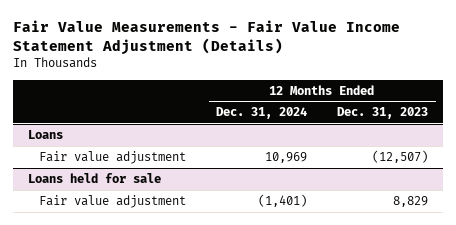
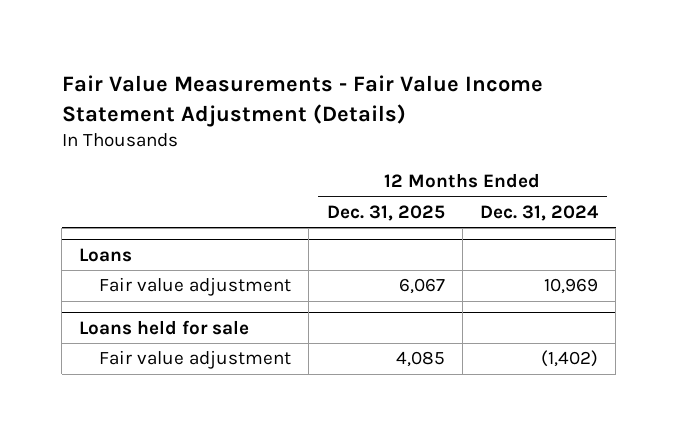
- | 12 Months Ended Dec. 31, 2024 | 12 Months Ended Dec. 31, 2023
+ | 12 Months Ended Dec. 31, 2025 | 12 Months Ended Dec. 31, 2024
@ Loans held for sale
- Fair value adjustment | (1,401) | 8,829
+ Fair value adjustment | 4,085 | (1,402)

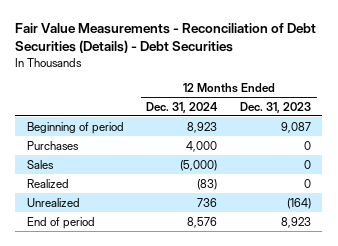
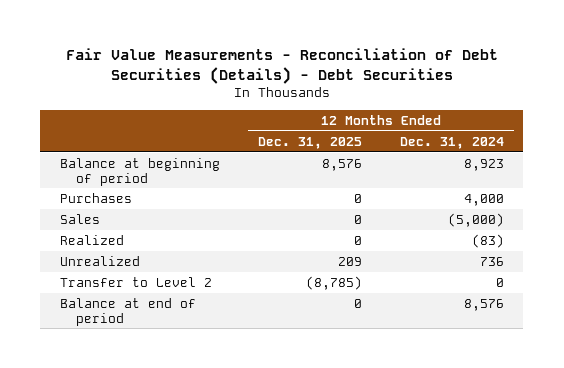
- | 12 Months Ended Dec. 31, 2024 | 12 Months Ended Dec. 31, 2023
+ | 12 Months Ended Dec. 31, 2025 | 12 Months Ended Dec. 31, 2024
- Beginning of period | 8,923 | 9,087
+ Balance at beginning of period | 8,576 | 8,923
- End of period | 8,576 | 8,923
+ Transfer to Level 2 | (8,785) | 0
+ Balance at end of period | 0 | 8,576

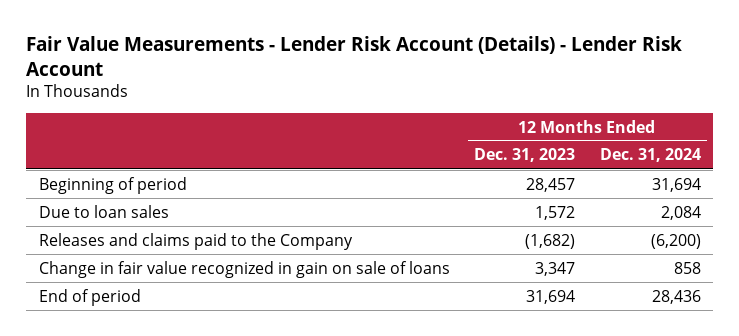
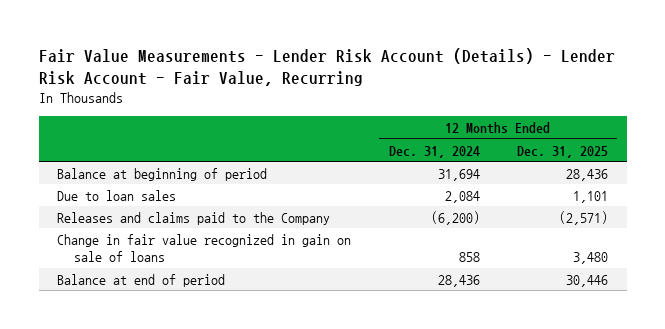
- Fair Value Measurements - Lender Risk Account (Details) - Lender Risk Account
+ Fair Value Measurements - Lender Risk Account (Details) - Lender Risk Account - Fair Value, Recurring
- | 12 Months Ended Dec. 31, 2023 | 12 Months Ended Dec. 31, 2024
+ | 12 Months Ended Dec. 31, 2024 | 12 Months Ended Dec. 31, 2025
- Beginning of period | 28,457 | 31,694
+ Balance at beginning of period | 31,694 | 28,436
- End of period | 31,694 | 28,436
+ Balance at end of period | 28,436 | 30,446

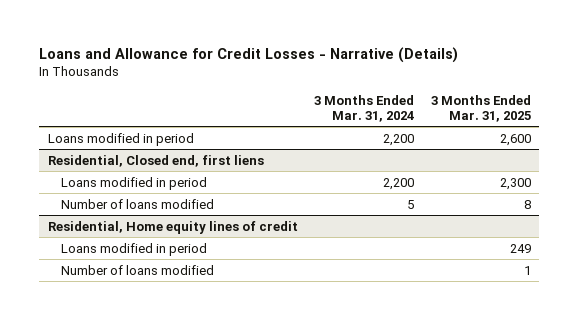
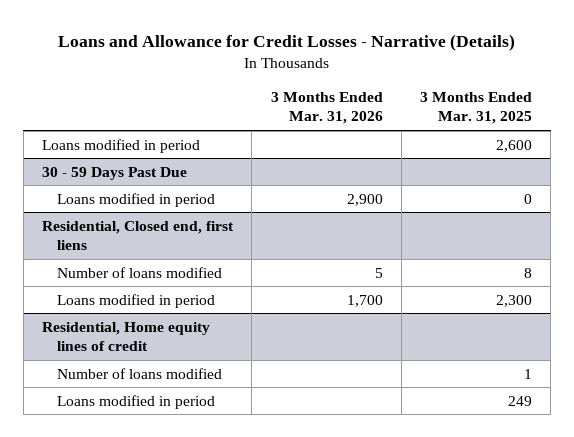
- | 3 Months Ended Mar. 31, 2024 | 3 Months Ended Mar. 31, 2025
+ | 3 Months Ended Mar. 31, 2026 | 3 Months Ended Mar. 31, 2025
+ 30 - 59 Days Past Due
+ Loans modified in period | 2,900 | 0
@ Residential, Closed end, first liens
moved down: Loans modified in period | 1,700 | 2,300
@ Residential, Home equity lines of credit
moved down: Loans modified in period | | 249

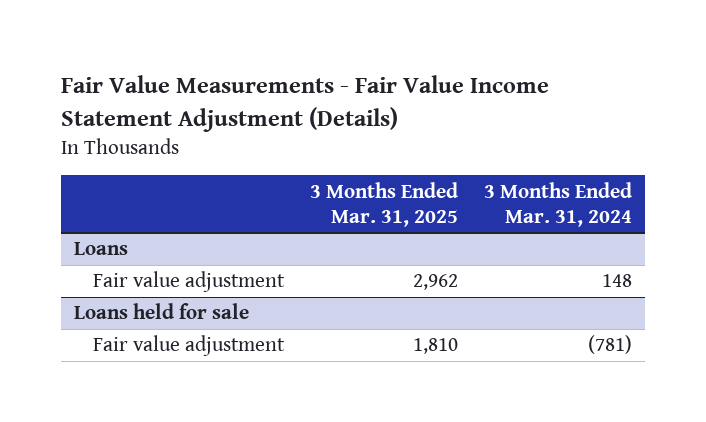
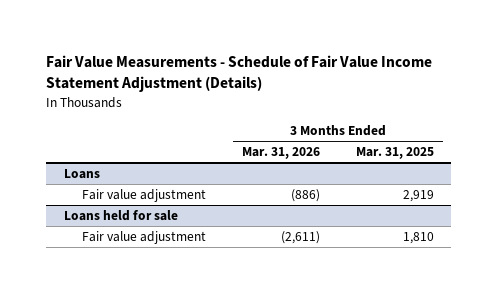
- Fair Value Measurements - Fair Value Income Statement Adjustment (Details)
+ Fair Value Measurements - Schedule of Fair Value Income Statement Adjustment (Details)
- | 3 Months Ended Mar. 31, 2025 | 3 Months Ended Mar. 31, 2024
+ | 3 Months Ended Mar. 31, 2026 | 3 Months Ended Mar. 31, 2025
@ Loans
- Fair value adjustment | 2,962 | 148
+ Fair value adjustment | (886) | 2,919

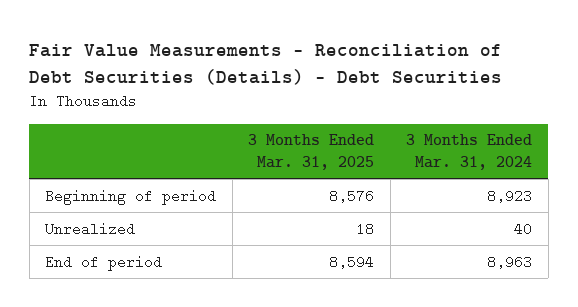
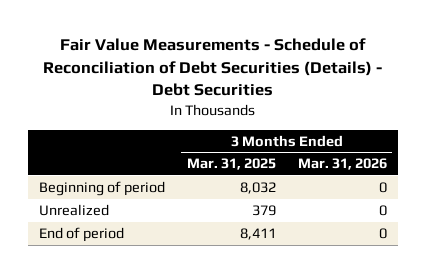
- Fair Value Measurements - Reconciliation of Debt Securities (Details) - Debt Securities
+ Fair Value Measurements - Schedule of Reconciliation of Debt Securities (Details) - Debt Securities
- | 3 Months Ended Mar. 31, 2025 | 3 Months Ended Mar. 31, 2024
+ | 3 Months Ended Mar. 31, 2025 | 3 Months Ended Mar. 31, 2026
- Beginning of period | 8,576 | 8,923
- Unrealized | 18 | 40
- End of period | 8,594 | 8,963
+ Beginning of period | 8,032 | 0
+ Unrealized | 379 | 0
+ End of period | 8,411 | 0

